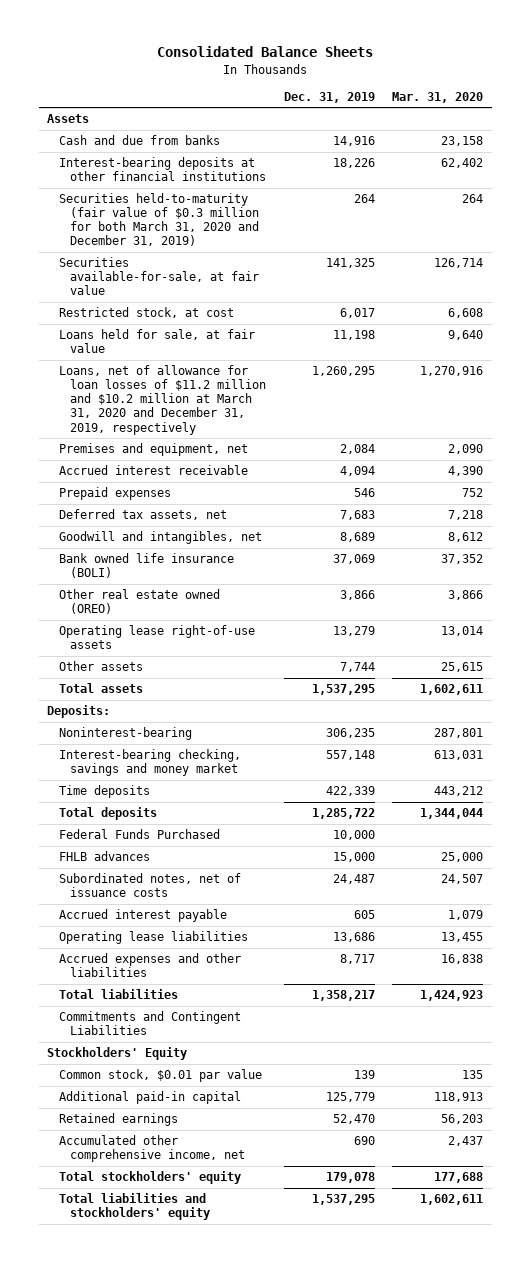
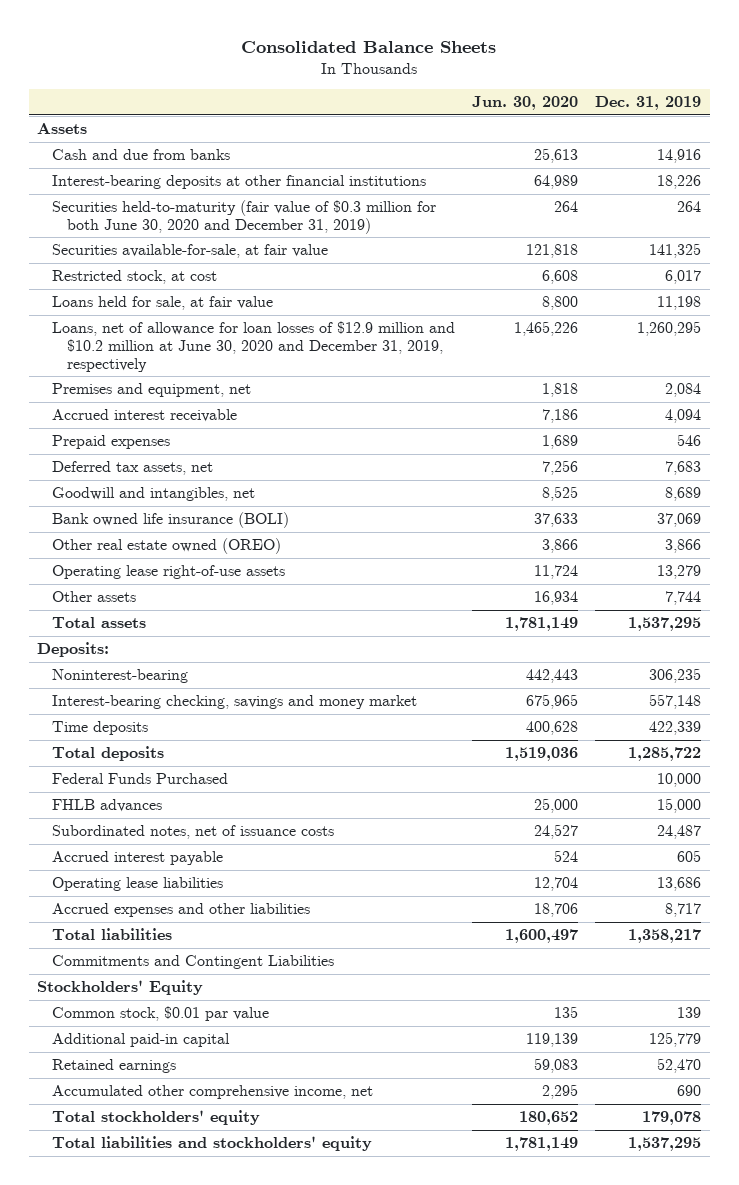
- | Dec. 31, 2019 | Mar. 31, 2020
+ | Jun. 30, 2020 | Dec. 31, 2019
- Securities held-to-maturity (fair value of $0.3 million for both March 31, 2020 and December 31, 2019) | 264 | 264
+ Securities held-to-maturity (fair value of $0.3 million for both June 30, 2020 and December 31, 2019) | 264 | 264
- Loans, net of allowance for loan losses of $11.2 million and $10.2 million at March 31, 2020 and December 31, 2019, respectively | 1,260,295 | 1,270,916
+ Loans, net of allowance for loan losses of $12.9 million and $10.2 million at June 30, 2020 and December 31, 2019, respectively | 1,465,226 | 1,260,295

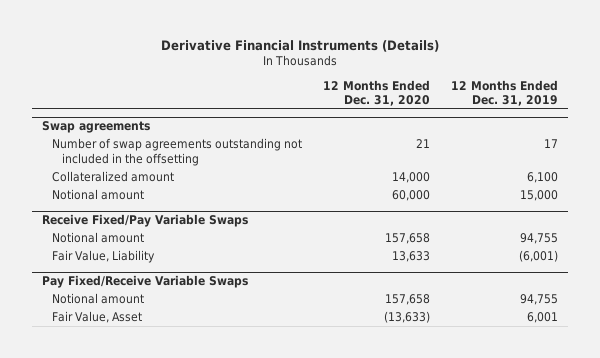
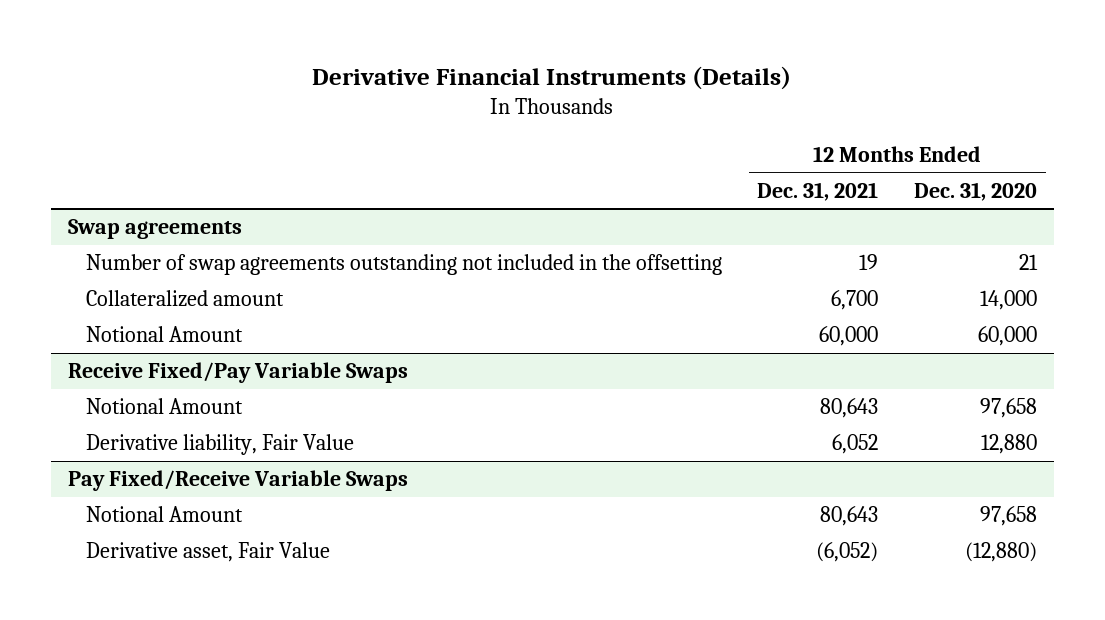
- | 12 Months Ended Dec. 31, 2020 | 12 Months Ended Dec. 31, 2019
+ | 12 Months Ended Dec. 31, 2021 | 12 Months Ended Dec. 31, 2020
@ Swap agreements
- Notional amount | 60,000 | 15,000
+ Notional Amount | 60,000 | 60,000
@ Receive Fixed/Pay Variable Swaps
- Notional amount | 157,658 | 94,755
- Fair Value, Liability | 13,633 | (6,001)
+ Notional Amount | 80,643 | 97,658
+ Derivative liability, Fair Value | 6,052 | 12,880
@ Pay Fixed/Receive Variable Swaps
- Notional amount | 157,658 | 94,755
- Fair Value, Asset | (13,633) | 6,001
+ Notional Amount | 80,643 | 97,658
+ Derivative asset, Fair Value | (6,052) | (12,880)

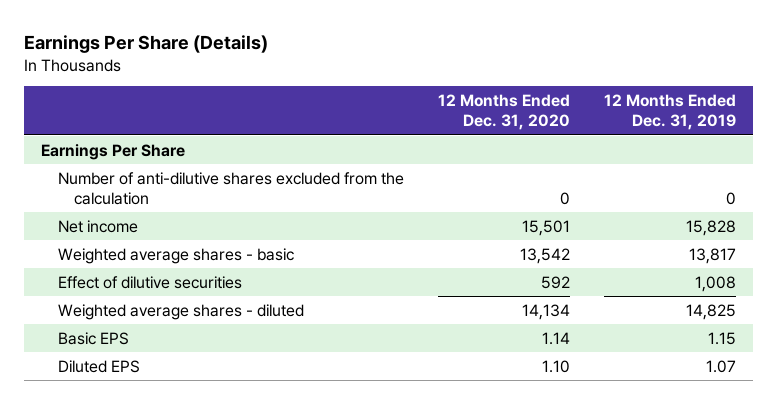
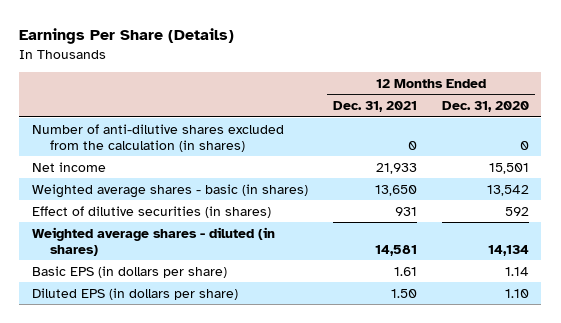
- | 12 Months Ended Dec. 31, 2020 | 12 Months Ended Dec. 31, 2019
+ | 12 Months Ended Dec. 31, 2021 | 12 Months Ended Dec. 31, 2020
- Earnings Per Share
- Number of anti-dilutive shares excluded from the calculation | 0 | 0
+ Number of anti-dilutive shares excluded from the calculation (in shares) | 0 | 0
- Weighted average shares - basic | 13,542 | 13,817
- Effect of dilutive securities | 592 | 1,008
- Weighted average shares - diluted | 14,134 | 14,825
- Basic EPS | 1.14 | 1.15
- Diluted EPS | 1.10 | 1.07
+ Weighted average shares - basic (in shares) | 13,650 | 13,542
+ Effect of dilutive securities (in shares) | 931 | 592
+ Weighted average shares - diluted (in shares) | 14,581 | 14,134
+ Basic EPS (in dollars per share) | 1.61 | 1.14
+ Diluted EPS (in dollars per share) | 1.50 | 1.10

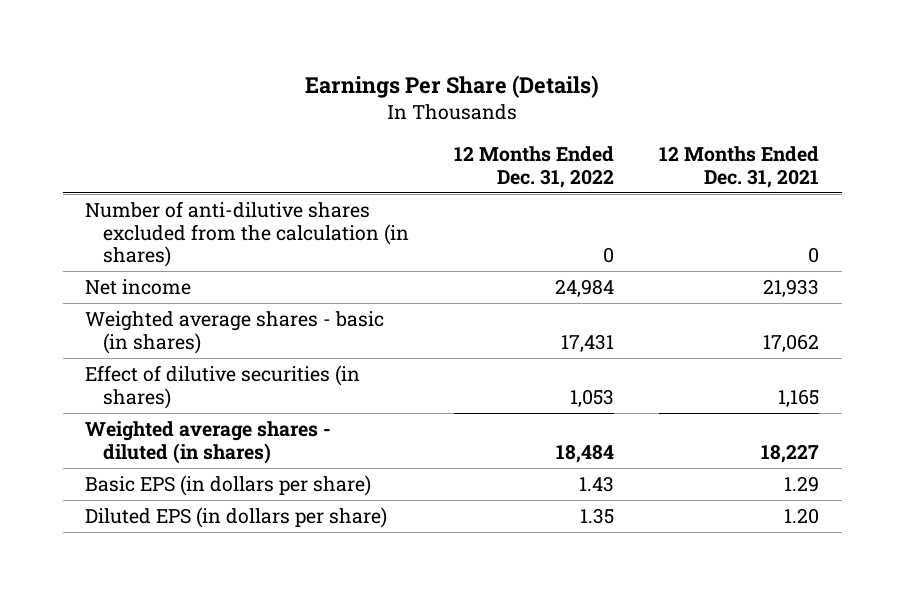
- | 12 Months Ended Dec. 31, 2021 | 12 Months Ended Dec. 31, 2020
+ | 12 Months Ended Dec. 31, 2022 | 12 Months Ended Dec. 31, 2021
- Weighted average shares - basic (in shares) | 13,650 | 13,542
- Effect of dilutive securities (in shares) | 931 | 592
- Weighted average shares - diluted (in shares) | 14,581 | 14,134
- Basic EPS (in dollars per share) | 1.61 | 1.14
- Diluted EPS (in dollars per share) | 1.50 | 1.10
+ Weighted average shares - basic (in shares) | 17,431 | 17,062
+ Effect of dilutive securities (in shares) | 1,053 | 1,165
+ Weighted average shares - diluted (in shares) | 18,484 | 18,227
+ Basic EPS (in dollars per share) | 1.43 | 1.29
+ Diluted EPS (in dollars per share) | 1.35 | 1.20

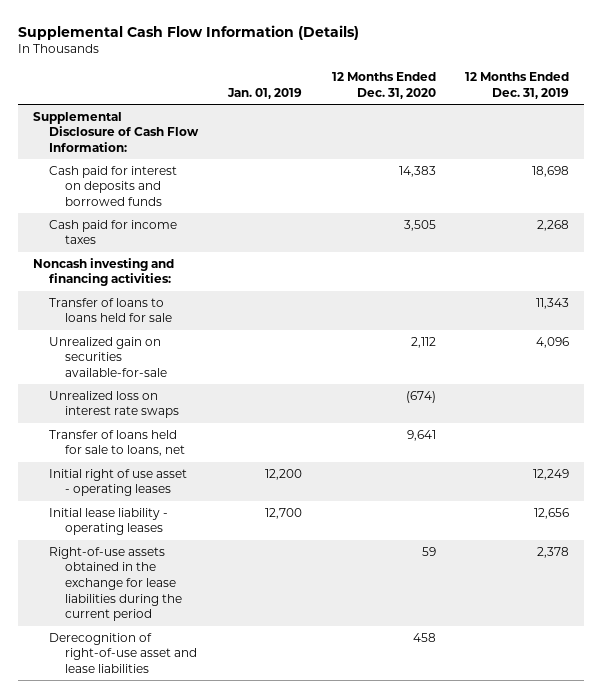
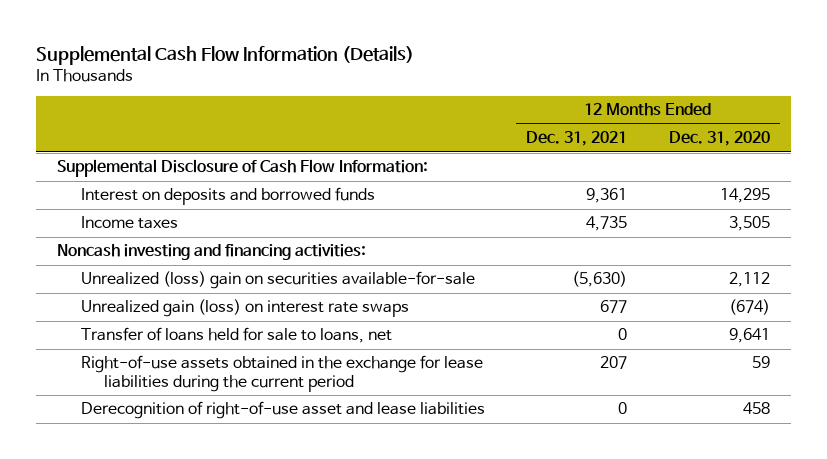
- | Jan. 01, 2019 | 12 Months Ended Dec. 31, 2020 | 12 Months Ended Dec. 31, 2019
+ | 12 Months Ended Dec. 31, 2021 | 12 Months Ended Dec. 31, 2020
- Cash paid for interest on deposits and borrowed funds | | 14,383 | 18,698
- Cash paid for income taxes | | 3,505 | 2,268
+ Interest on deposits and borrowed funds | 9,361 | 14,295
+ Income taxes | 4,735 | 3,505
- Transfer of loans to loans held for sale | | | 11,343
- Unrealized gain on securities available-for-sale | | 2,112 | 4,096
- Unrealized loss on interest rate swaps | | (674) |
+ Unrealized (loss) gain on securities available-for-sale | (5,630) | 2,112
+ Unrealized gain (loss) on interest rate swaps | 677 | (674)
- Initial right of use asset - operating leases | 12,200 | | 12,249
- Initial lease liability - operating leases | 12,700 | | 12,656

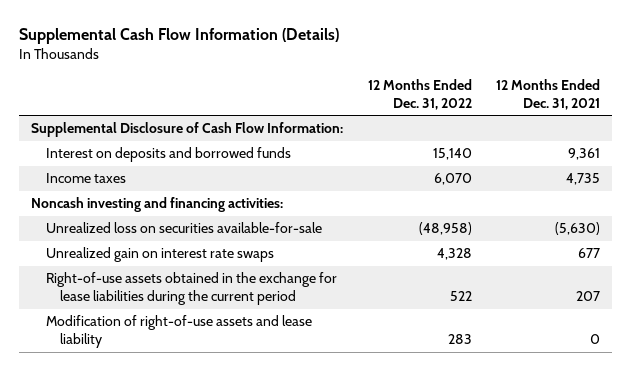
- | 12 Months Ended Dec. 31, 2021 | 12 Months Ended Dec. 31, 2020
+ | 12 Months Ended Dec. 31, 2022 | 12 Months Ended Dec. 31, 2021
- Unrealized (loss) gain on securities available-for-sale | (5,630) | 2,112
- Unrealized gain (loss) on interest rate swaps | 677 | (674)
- Transfer of loans held for sale to loans, net | 0 | 9,641
+ Unrealized loss on securities available-for-sale | (48,958) | (5,630)
+ Unrealized gain on interest rate swaps | 4,328 | 677
- Derecognition of right-of-use asset and lease liabilities | 0 | 458
+ Modification of right-of-use assets and lease liability | 283 | 0

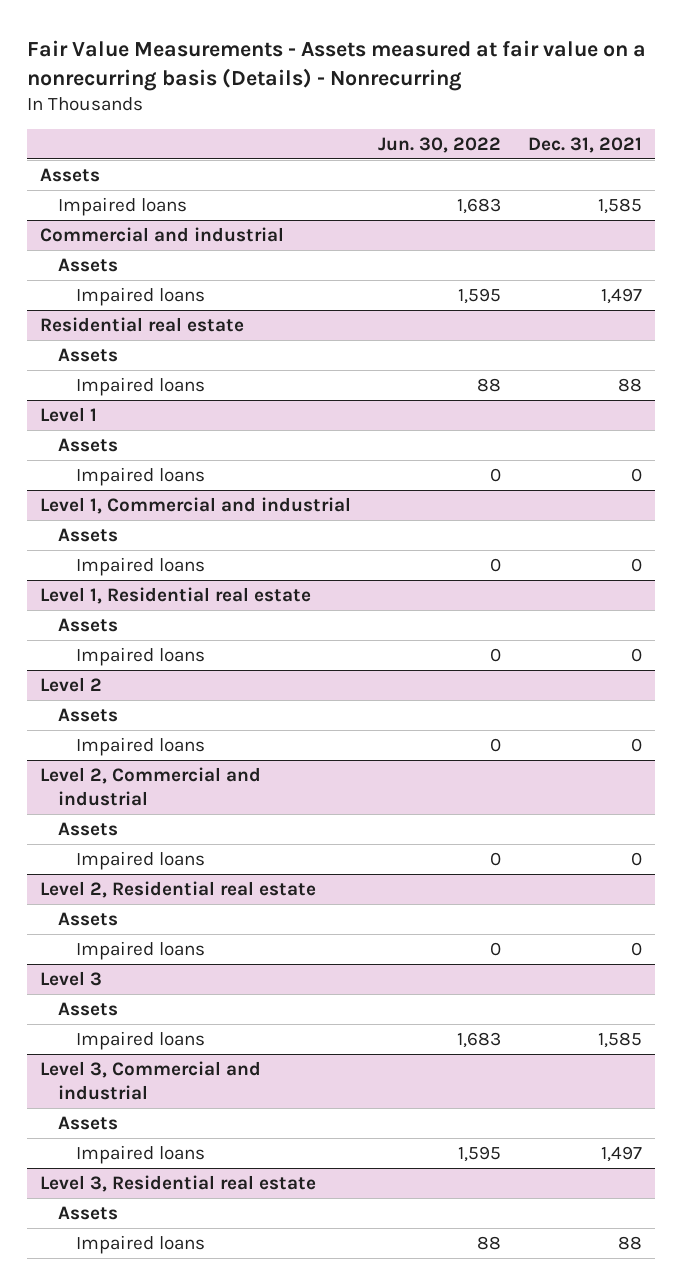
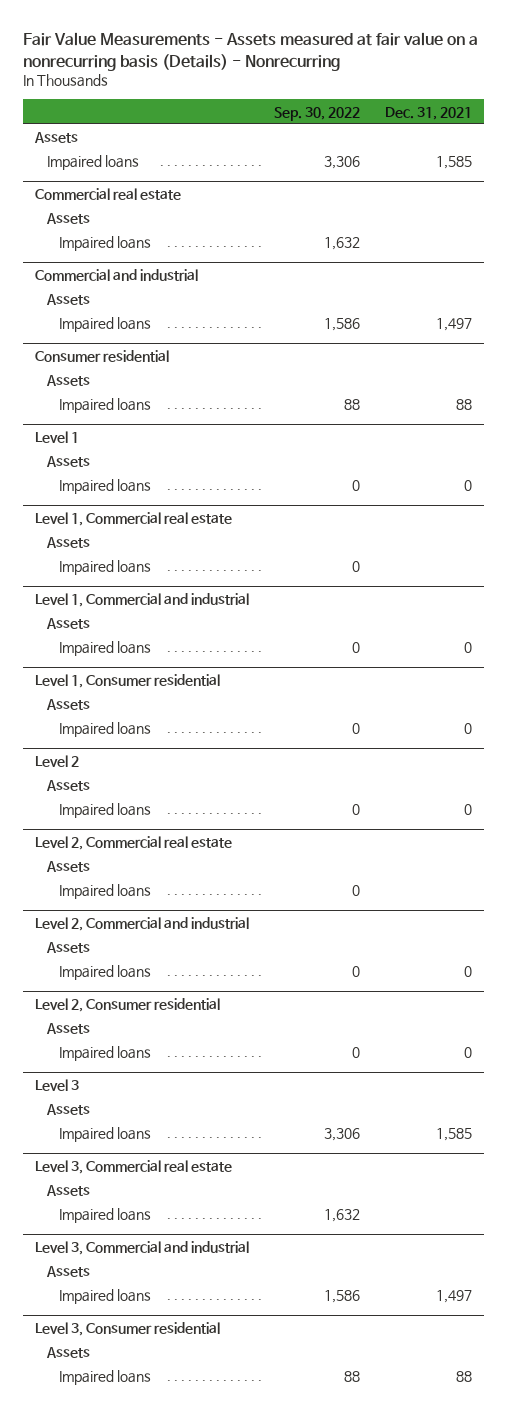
- | Jun. 30, 2022 | Dec. 31, 2021
+ | Sep. 30, 2022 | Dec. 31, 2021
+ Commercial real estate
+ Assets
+ Impaired loans | 1,632 |
- Residential real estate
+ Consumer residential
+ Level 1, Commercial real estate
+ Assets
+ Impaired loans | 0 |
- Level 1, Residential real estate
+ Level 1, Consumer residential
+ Level 2, Commercial real estate
+ Assets
+ Impaired loans | 0 |
- Level 2, Residential real estate
+ Level 2, Consumer residential
+ Level 3, Commercial real estate
+ Assets
+ Impaired loans | 1,632 |
- Level 3, Residential real estate
+ Level 3, Consumer residential

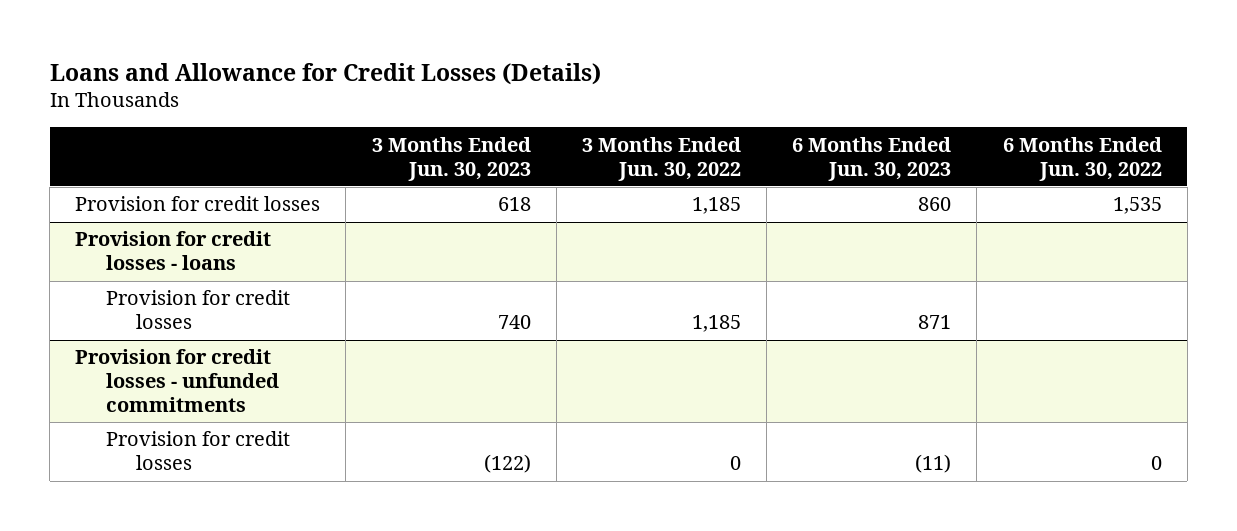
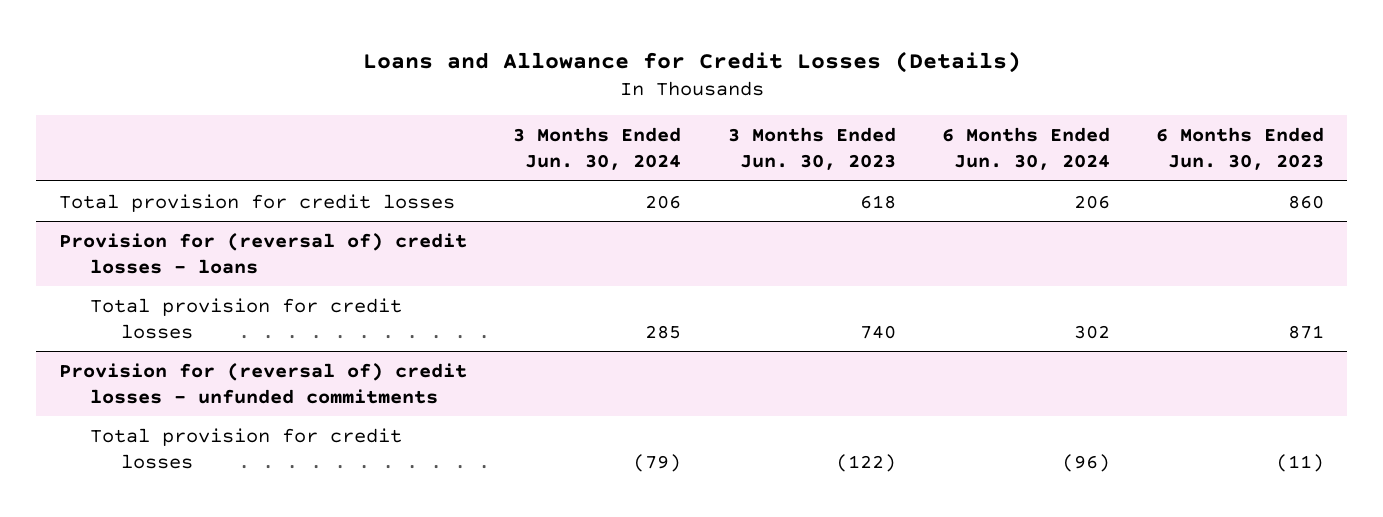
- | 3 Months Ended Jun. 30, 2023 | 3 Months Ended Jun. 30, 2022 | 6 Months Ended Jun. 30, 2023 | 6 Months Ended Jun. 30, 2022
+ | 3 Months Ended Jun. 30, 2024 | 3 Months Ended Jun. 30, 2023 | 6 Months Ended Jun. 30, 2024 | 6 Months Ended Jun. 30, 2023
- Provision for credit losses | 618 | 1,185 | 860 | 1,535
- Provision for credit losses - loans
- Provision for credit losses | 740 | 1,185 | 871 |
- Provision for credit losses - unfunded commitments
- Provision for credit losses | (122) | 0 | (11) | 0
+ Total provision for credit losses | 206 | 618 | 206 | 860
+ Provision for (reversal of) credit losses - loans
+ Total provision for credit losses | 285 | 740 | 302 | 871
+ Provision for (reversal of) credit losses - unfunded commitments
+ Total provision for credit losses | (79) | (122) | (96) | (11)

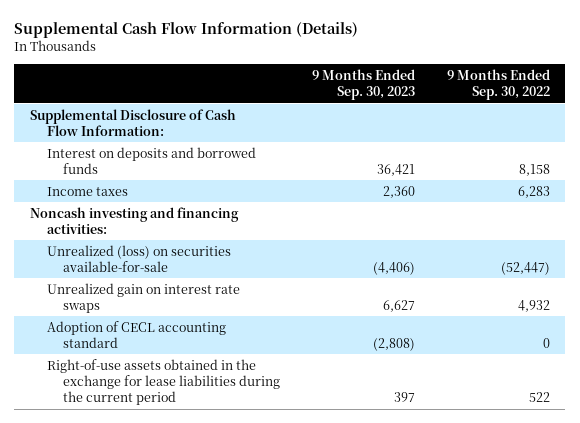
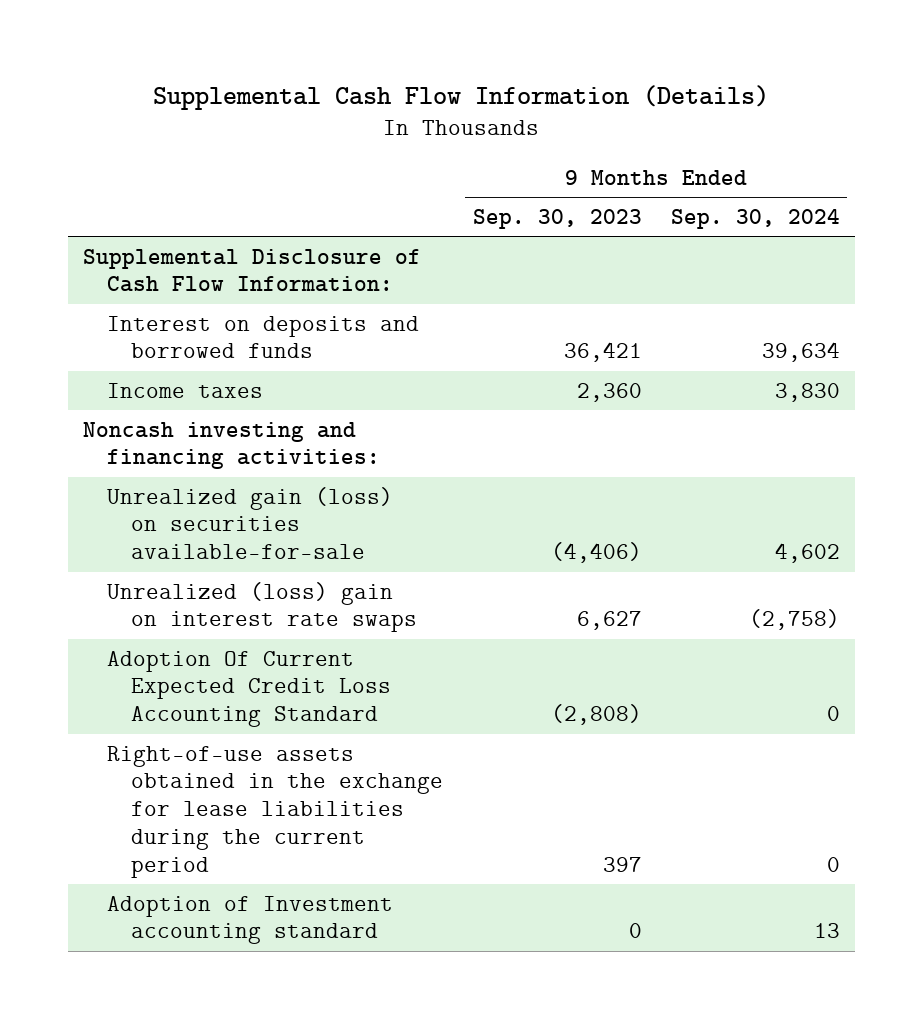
- | 9 Months Ended Sep. 30, 2023 | 9 Months Ended Sep. 30, 2022
+ | 9 Months Ended Sep. 30, 2023 | 9 Months Ended Sep. 30, 2024
- Unrealized (loss) on securities available-for-sale | (4,406) | (52,447)
- Unrealized gain on interest rate swaps | 6,627 | 4,932
- Adoption of CECL accounting standard | (2,808) | 0
+ Unrealized gain (loss) on securities available-for-sale | (4,406) | 4,602
+ Unrealized (loss) gain on interest rate swaps | 6,627 | (2,758)
+ Adoption Of Current Expected Credit Loss Accounting Standard | (2,808) | 0
+ Adoption of Investment accounting standard | 0 | 13

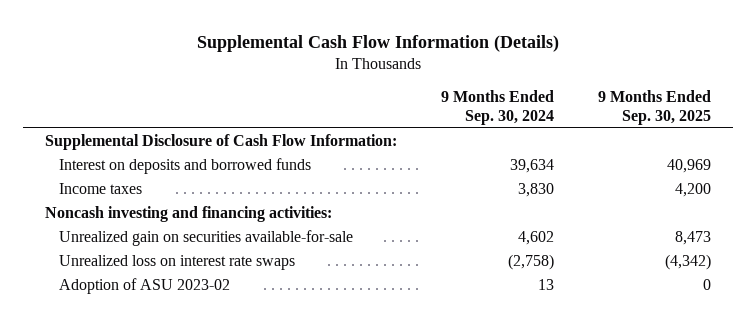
- | 9 Months Ended Sep. 30, 2023 | 9 Months Ended Sep. 30, 2024
+ | 9 Months Ended Sep. 30, 2024 | 9 Months Ended Sep. 30, 2025
- Unrealized gain (loss) on securities available-for-sale | (4,406) | 4,602
- Unrealized (loss) gain on interest rate swaps | 6,627 | (2,758)
- Adoption Of Current Expected Credit Loss Accounting Standard | (2,808) | 0
- Right-of-use assets obtained in the exchange for lease liabilities during the current period | 397 | 0
- Adoption of Investment accounting standard | 0 | 13
+ Unrealized gain on securities available-for-sale | 4,602 | 8,473
+ Unrealized loss on interest rate swaps | (2,758) | (4,342)
+ Adoption of ASU 2023-02 | 13 | 0

